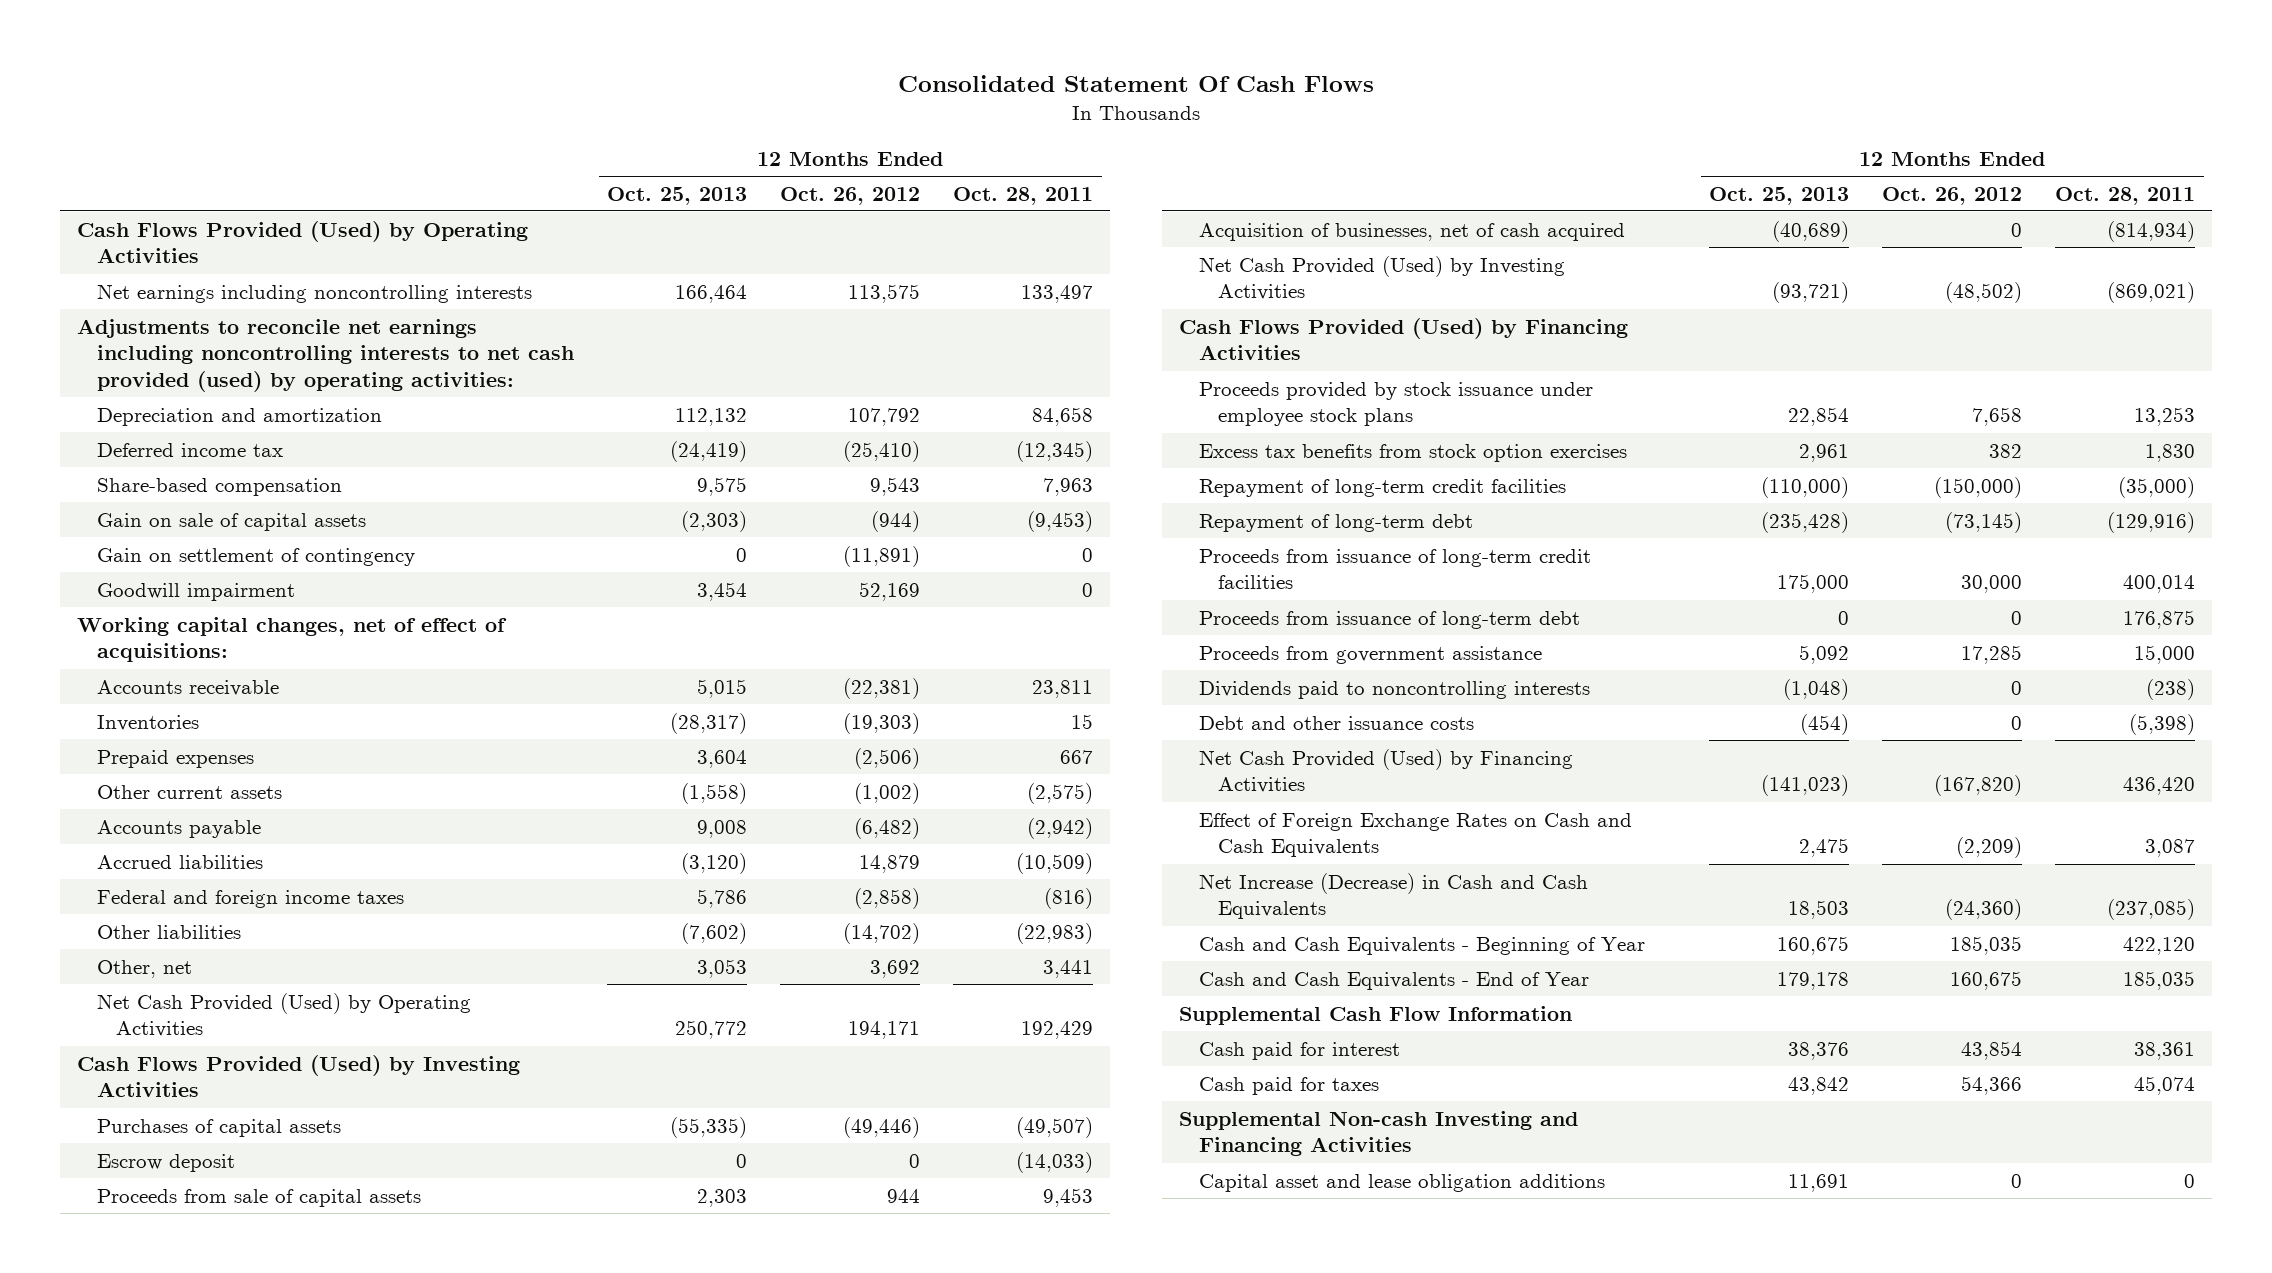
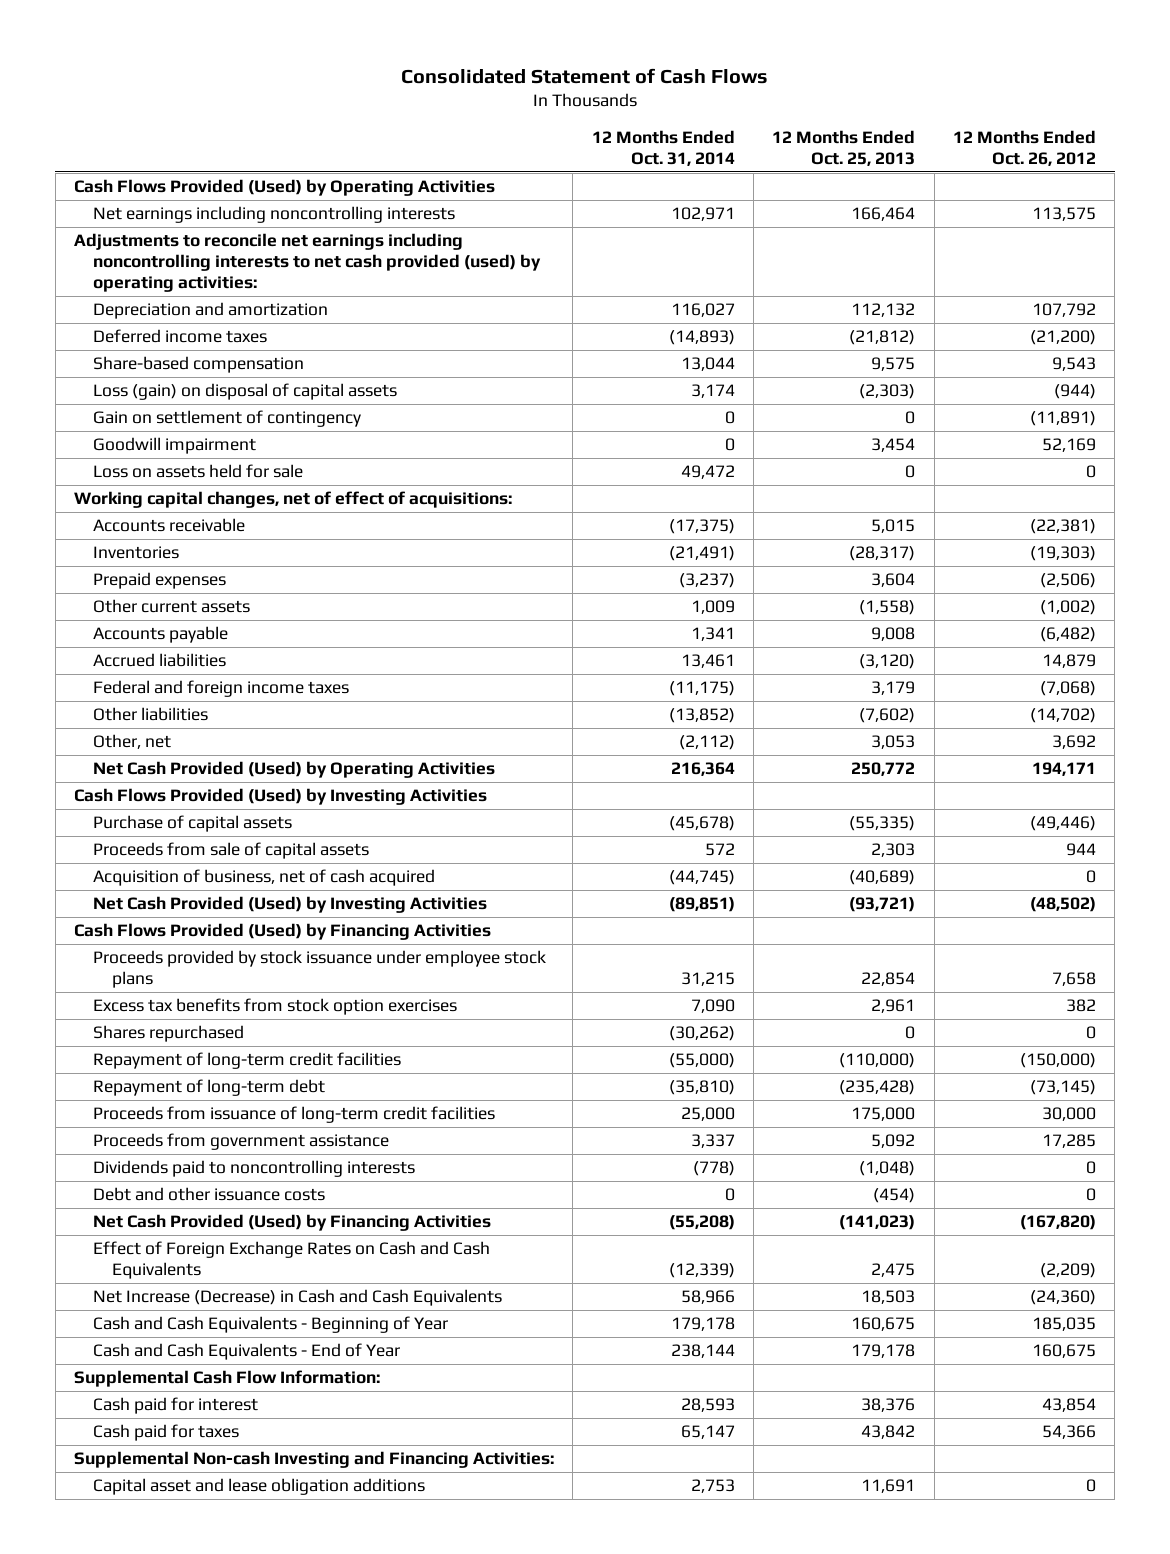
- Consolidated Statement Of Cash Flows
+ Consolidated Statement of Cash Flows
- | 12 Months Ended Oct. 25, 2013 | 12 Months Ended Oct. 26, 2012 | 12 Months Ended Oct. 28, 2011
+ | 12 Months Ended Oct. 31, 2014 | 12 Months Ended Oct. 25, 2013 | 12 Months Ended Oct. 26, 2012
- Deferred income tax | (24,419) | (25,410) | (12,345)
+ Deferred income taxes | (14,893) | (21,812) | (21,200)
- Gain on sale of capital assets | (2,303) | (944) | (9,453)
+ Loss (gain) on disposal of capital assets | 3,174 | (2,303) | (944)
+ Loss on assets held for sale | 49,472 | 0 | 0
- Federal and foreign income taxes | 5,786 | (2,858) | (816)
+ Federal and foreign income taxes | (11,175) | 3,179 | (7,068)
- Purchases of capital assets | (55,335) | (49,446) | (49,507)
- Escrow deposit | 0 | 0 | (14,033)
+ Purchase of capital assets | (45,678) | (55,335) | (49,446)
- Acquisition of businesses, net of cash acquired | (40,689) | 0 | (814,934)
+ Acquisition of business, net of cash acquired | (44,745) | (40,689) | 0
+ Shares repurchased | (30,262) | 0 | 0
- Proceeds from issuance of long-term debt | 0 | 0 | 176,875
- Supplemental Cash Flow Information
+ Supplemental Cash Flow Information:
- Supplemental Non-cash Investing and Financing Activities
+ Supplemental Non-cash Investing and Financing Activities:

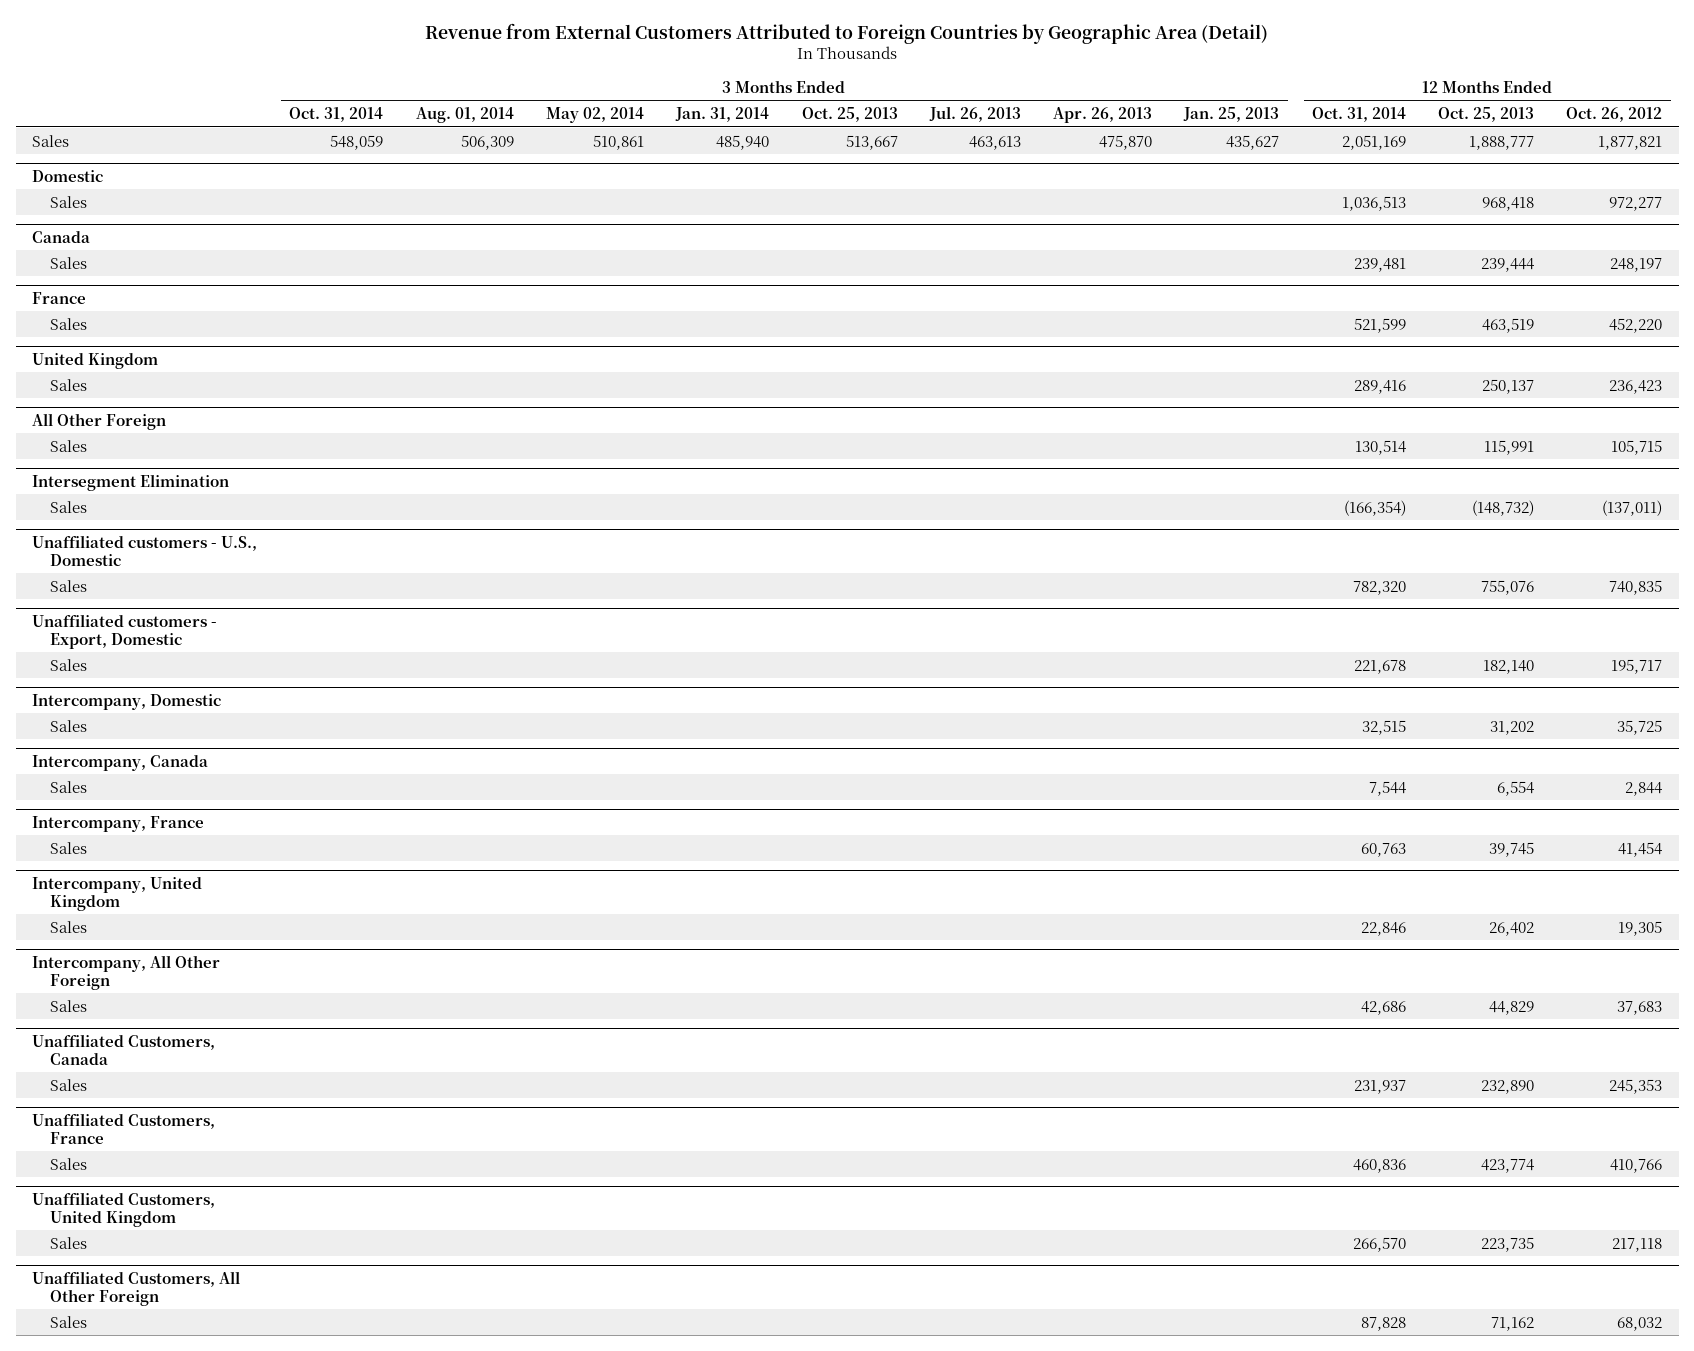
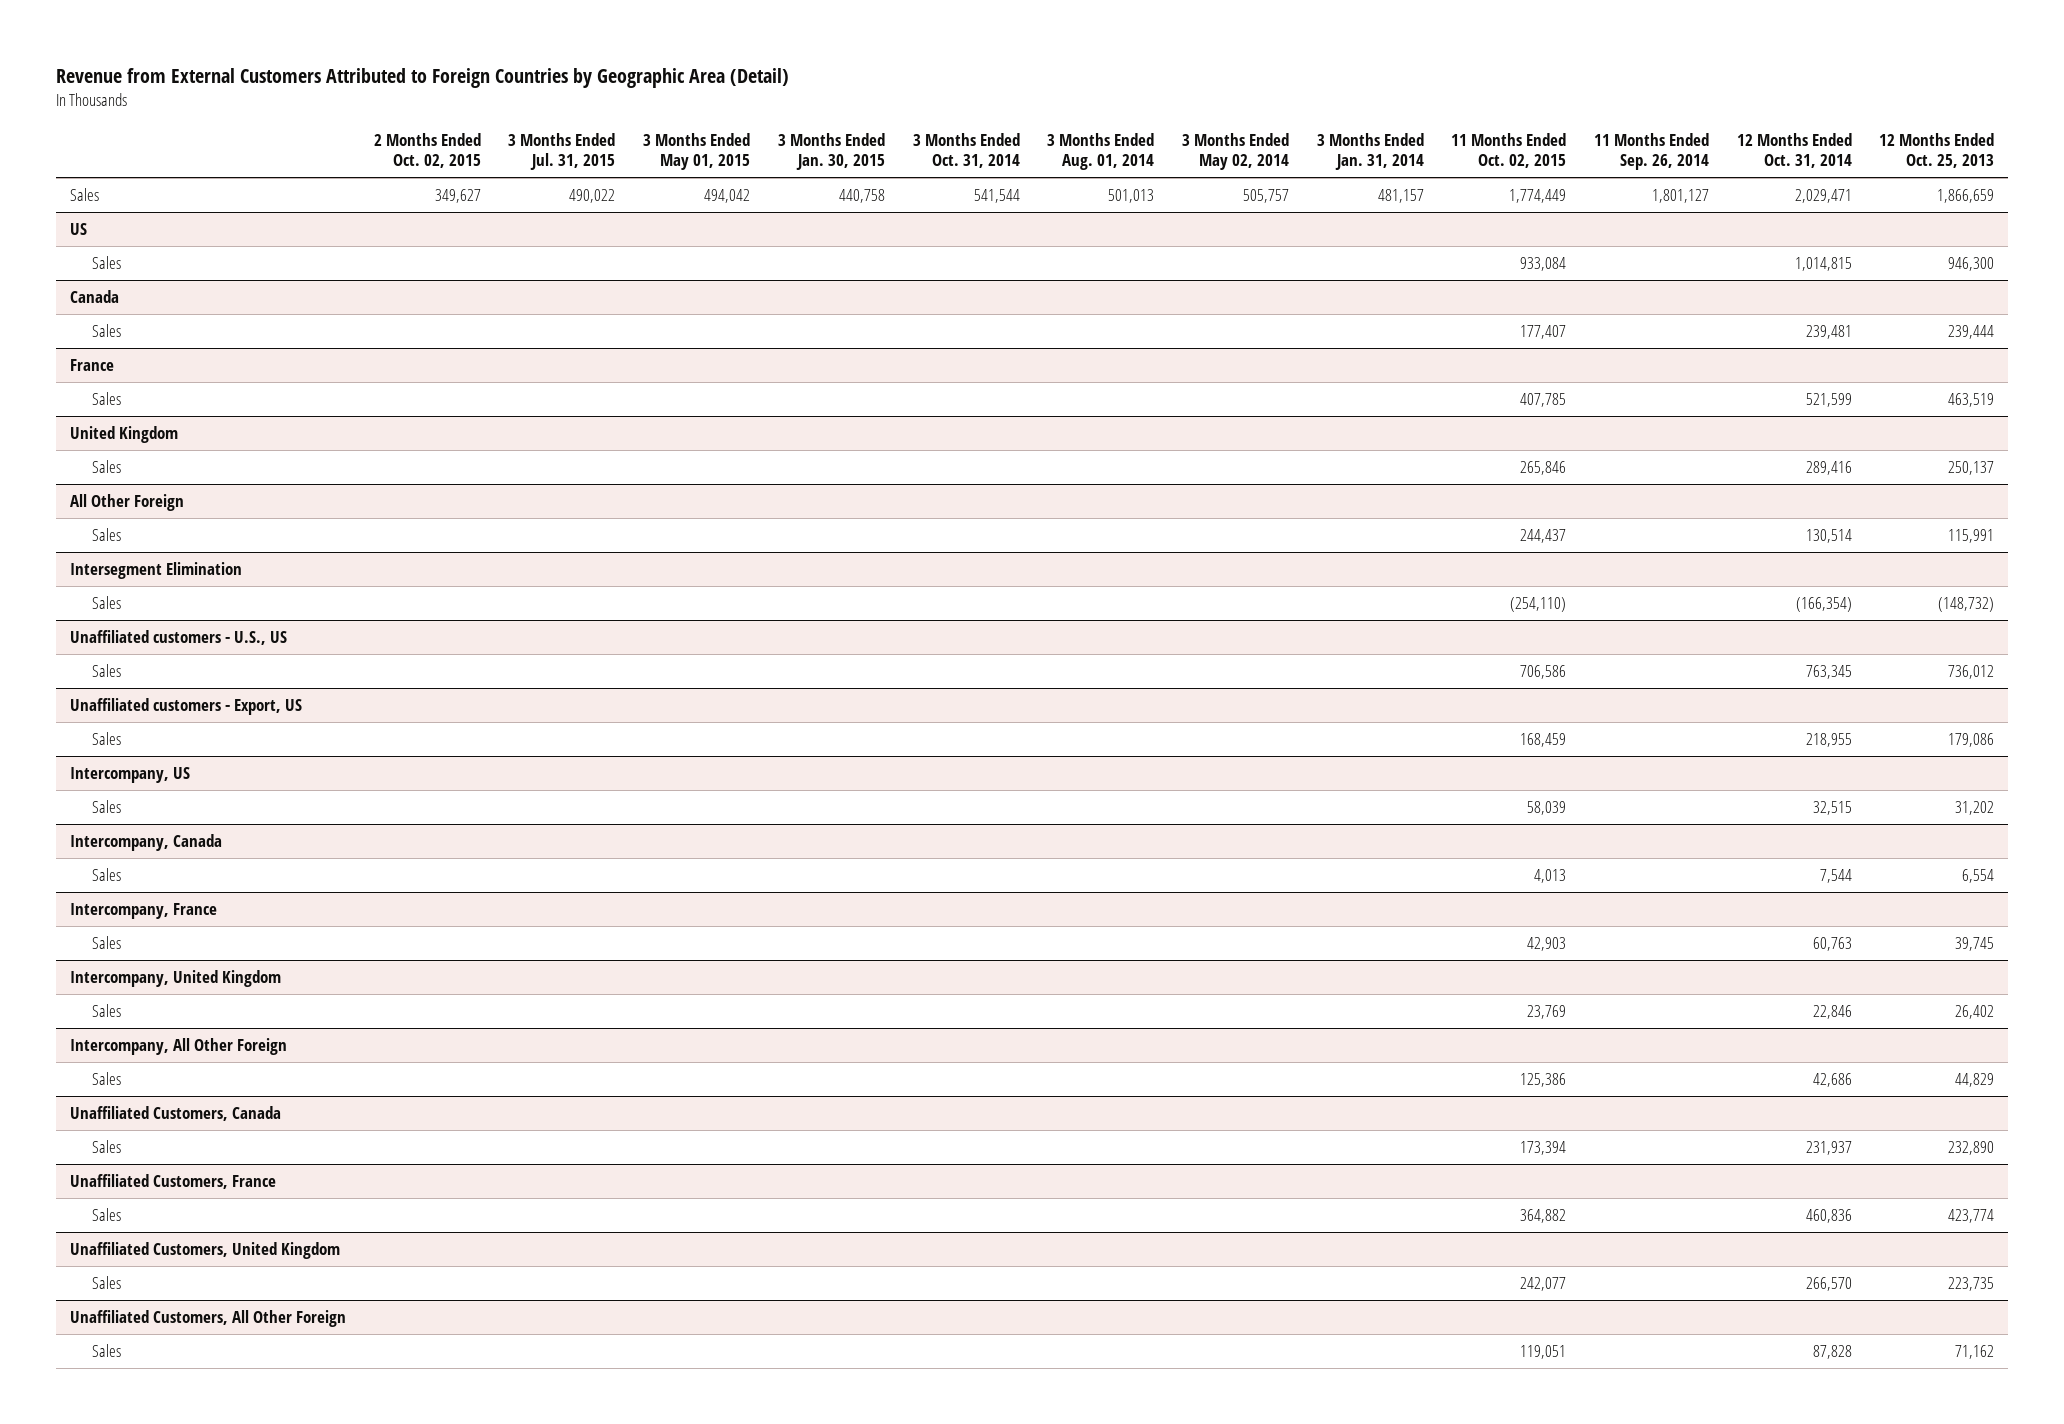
- | 3 Months Ended Oct. 31, 2014 | 3 Months Ended Aug. 01, 2014 | 3 Months Ended May 02, 2014 | 3 Months Ended Jan. 31, 2014 | 3 Months Ended Oct. 25, 2013 | 3 Months Ended Jul. 26, 2013 | 3 Months Ended Apr. 26, 2013 | 3 Months Ended Jan. 25, 2013 | 12 Months Ended Oct. 31, 2014 | 12 Months Ended Oct. 25, 2013 | 12 Months Ended Oct. 26, 2012
+ | 2 Months Ended Oct. 02, 2015 | 3 Months Ended Jul. 31, 2015 | 3 Months Ended May 01, 2015 | 3 Months Ended Jan. 30, 2015 | 3 Months Ended Oct. 31, 2014 | 3 Months Ended Aug. 01, 2014 | 3 Months Ended May 02, 2014 | 3 Months Ended Jan. 31, 2014 | 11 Months Ended Oct. 02, 2015 | 11 Months Ended Sep. 26, 2014 | 12 Months Ended Oct. 31, 2014 | 12 Months Ended Oct. 25, 2013
- Sales | 548,059 | 506,309 | 510,861 | 485,940 | 513,667 | 463,613 | 475,870 | 435,627 | 2,051,169 | 1,888,777 | 1,877,821
- Domestic
- Sales | | | | | | | | | 1,036,513 | 968,418 | 972,277
+ Sales | 349,627 | 490,022 | 494,042 | 440,758 | 541,544 | 501,013 | 505,757 | 481,157 | 1,774,449 | 1,801,127 | 2,029,471 | 1,866,659
+ US
+ Sales | | | | | | | | | 933,084 | | 1,014,815 | 946,300
- Unaffiliated customers - U.S., Domestic
- Sales | | | | | | | | | 782,320 | 755,076 | 740,835
- Unaffiliated customers - Export, Domestic
- Sales | | | | | | | | | 221,678 | 182,140 | 195,717
- Intercompany, Domestic
+ Unaffiliated customers - U.S., US
+ Sales | | | | | | | | | 706,586 | | 763,345 | 736,012
+ Unaffiliated customers - Export, US
+ Sales | | | | | | | | | 168,459 | | 218,955 | 179,086
+ Intercompany, US

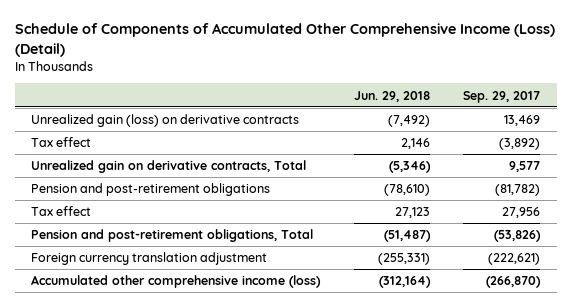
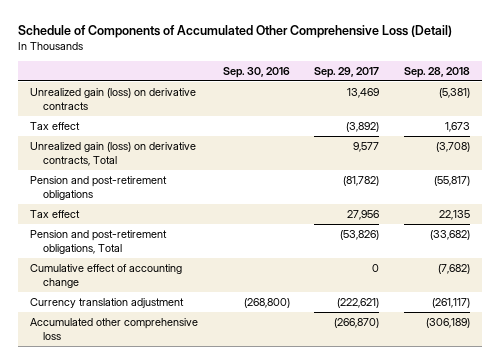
- Schedule of Components of Accumulated Other Comprehensive Income (Loss) (Detail)
+ Schedule of Components of Accumulated Other Comprehensive Loss (Detail)
- | Jun. 29, 2018 | Sep. 29, 2017
+ | Sep. 30, 2016 | Sep. 29, 2017 | Sep. 28, 2018
- Unrealized gain on derivative contracts, Total | (5,346) | 9,577
+ Unrealized gain (loss) on derivative contracts, Total | | 9,577 | (3,708)
- Foreign currency translation adjustment | (255,331) | (222,621)
- Accumulated other comprehensive income (loss) | (312,164) | (266,870)
+ Cumulative effect of accounting change | | 0 | (7,682)
+ Currency translation adjustment | (268,800) | (222,621) | (261,117)
+ Accumulated other comprehensive loss | | (266,870) | (306,189)

